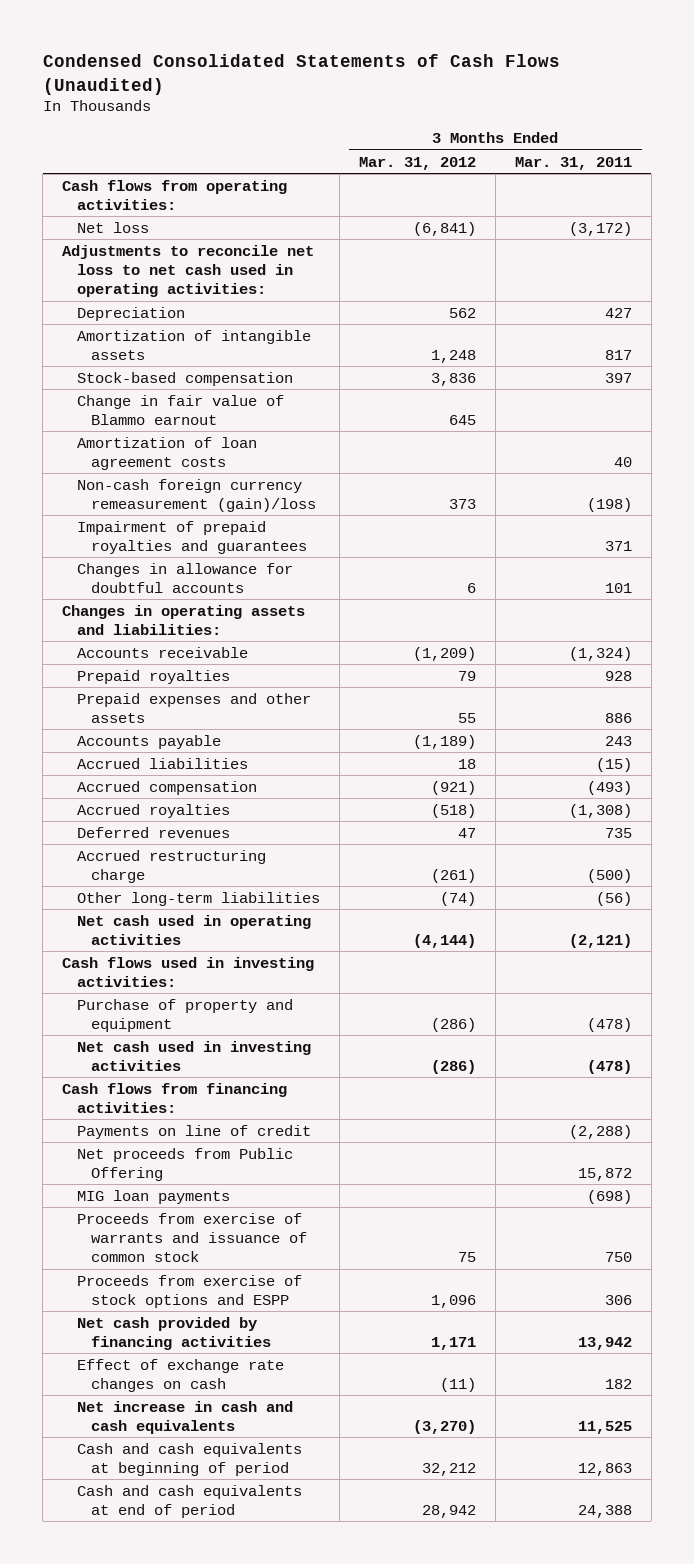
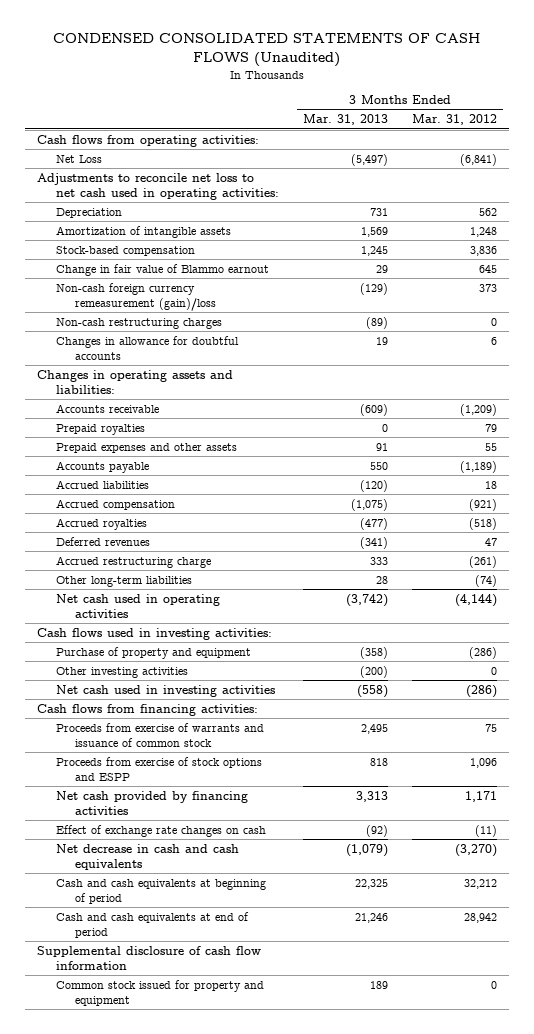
- Condensed Consolidated Statements of Cash Flows (Unaudited)
+ CONDENSED CONSOLIDATED STATEMENTS OF CASH FLOWS (Unaudited)
- | 3 Months Ended Mar. 31, 2012 | 3 Months Ended Mar. 31, 2011
+ | 3 Months Ended Mar. 31, 2013 | 3 Months Ended Mar. 31, 2012
- Net loss | (6,841) | (3,172)
+ Net Loss | (5,497) | (6,841)
- Amortization of loan agreement costs | | 40
- Impairment of prepaid royalties and guarantees | | 371
+ Non-cash restructuring charges | (89) | 0
+ Other investing activities | (200) | 0
- Payments on line of credit | | (2,288)
- Net proceeds from Public Offering | | 15,872
- MIG loan payments | | (698)
- Net increase in cash and cash equivalents | (3,270) | 11,525
+ Net decrease in cash and cash equivalents | (1,079) | (3,270)
+ Supplemental disclosure of cash flow information
+ Common stock issued for property and equipment | 189 | 0

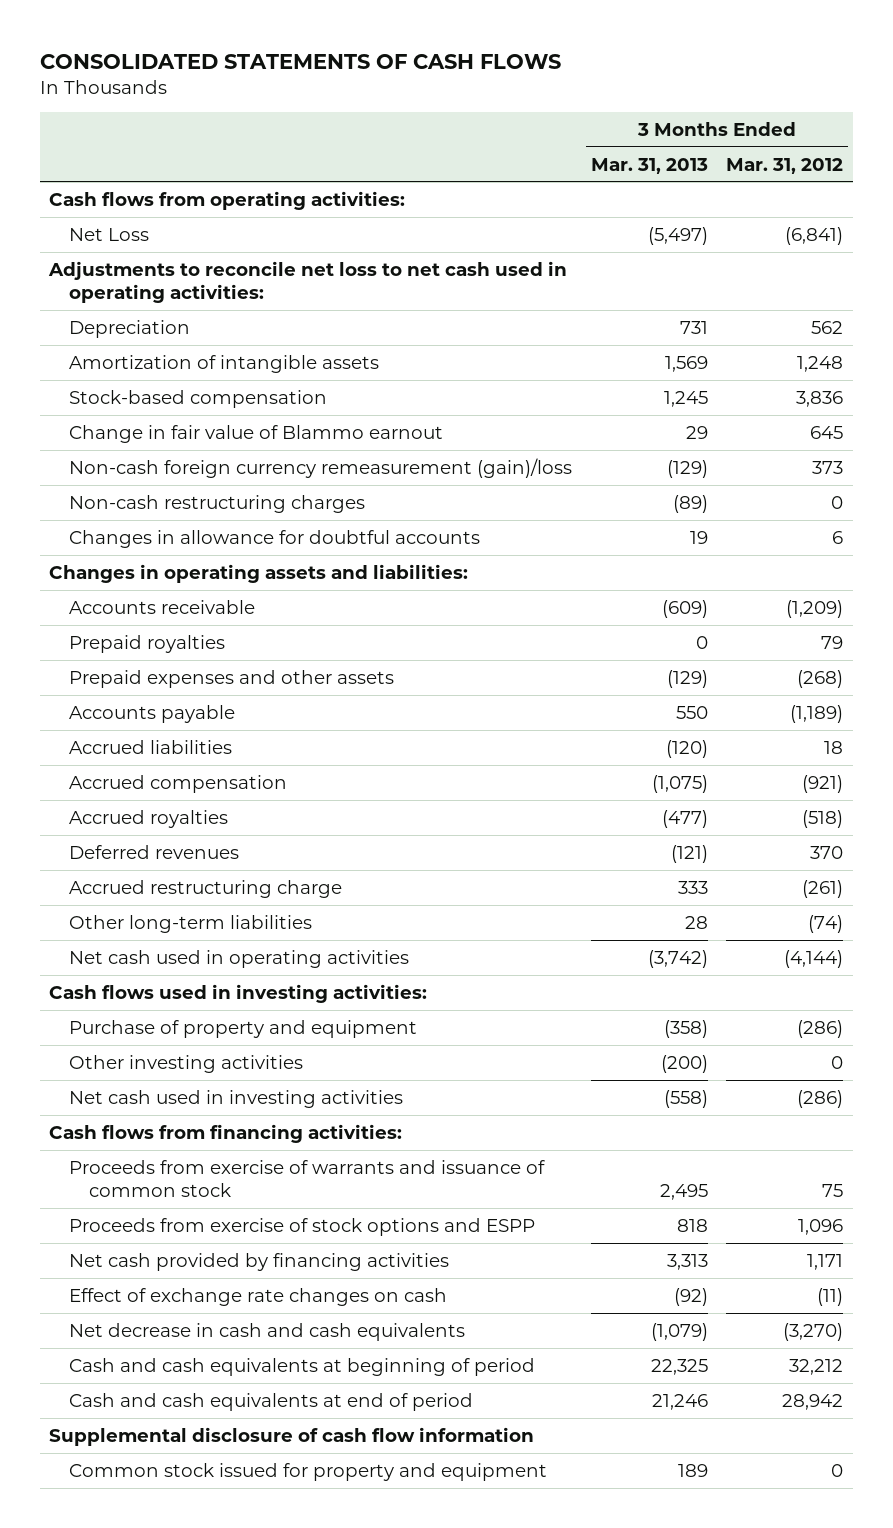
- CONDENSED CONSOLIDATED STATEMENTS OF CASH FLOWS (Unaudited)
+ CONSOLIDATED STATEMENTS OF CASH FLOWS
- Prepaid expenses and other assets | 91 | 55
+ Prepaid expenses and other assets | (129) | (268)
- Deferred revenues | (341) | 47
+ Deferred revenues | (121) | 370

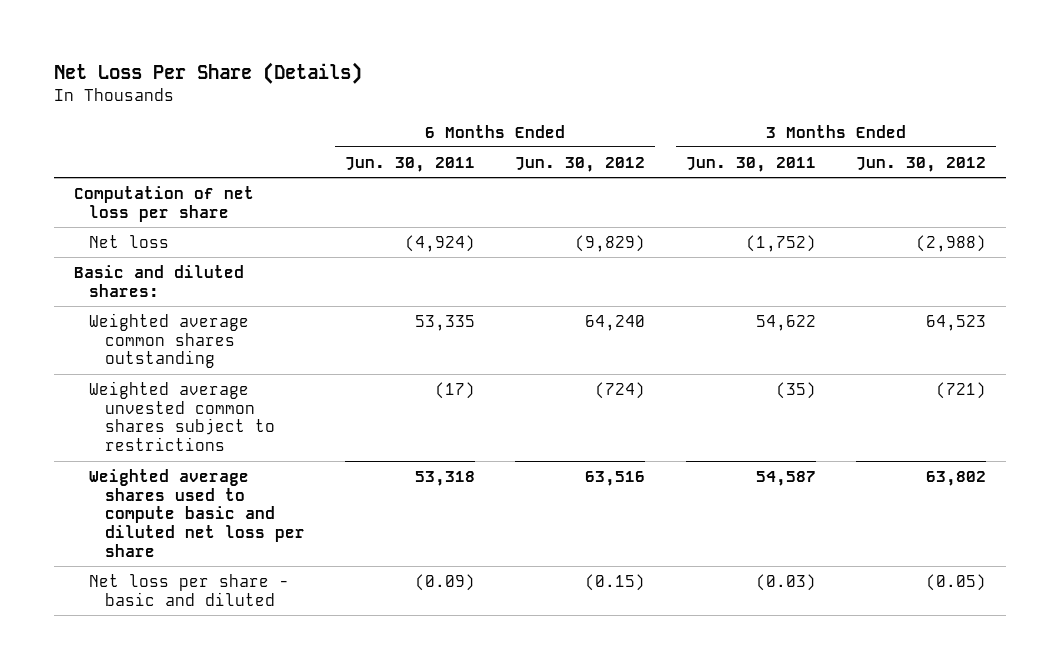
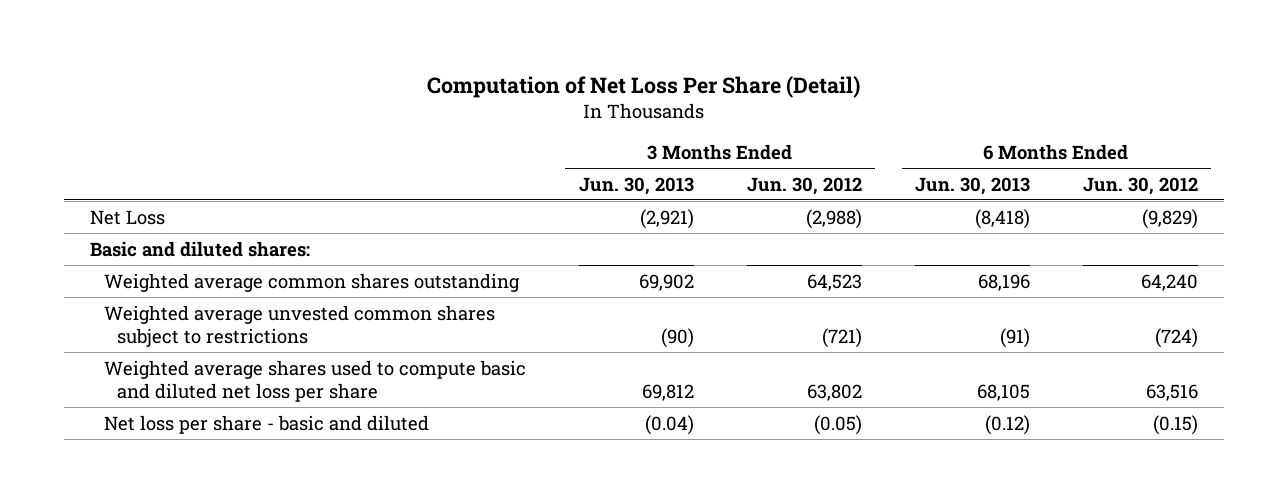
- Net Loss Per Share (Details)
+ Computation of Net Loss Per Share (Detail)
- | 6 Months Ended Jun. 30, 2011 | 6 Months Ended Jun. 30, 2012 | 3 Months Ended Jun. 30, 2011 | 3 Months Ended Jun. 30, 2012
+ | 3 Months Ended Jun. 30, 2013 | 3 Months Ended Jun. 30, 2012 | 6 Months Ended Jun. 30, 2013 | 6 Months Ended Jun. 30, 2012
- Computation of net loss per share
- Net loss | (4,924) | (9,829) | (1,752) | (2,988)
+ Net Loss | (2,921) | (2,988) | (8,418) | (9,829)

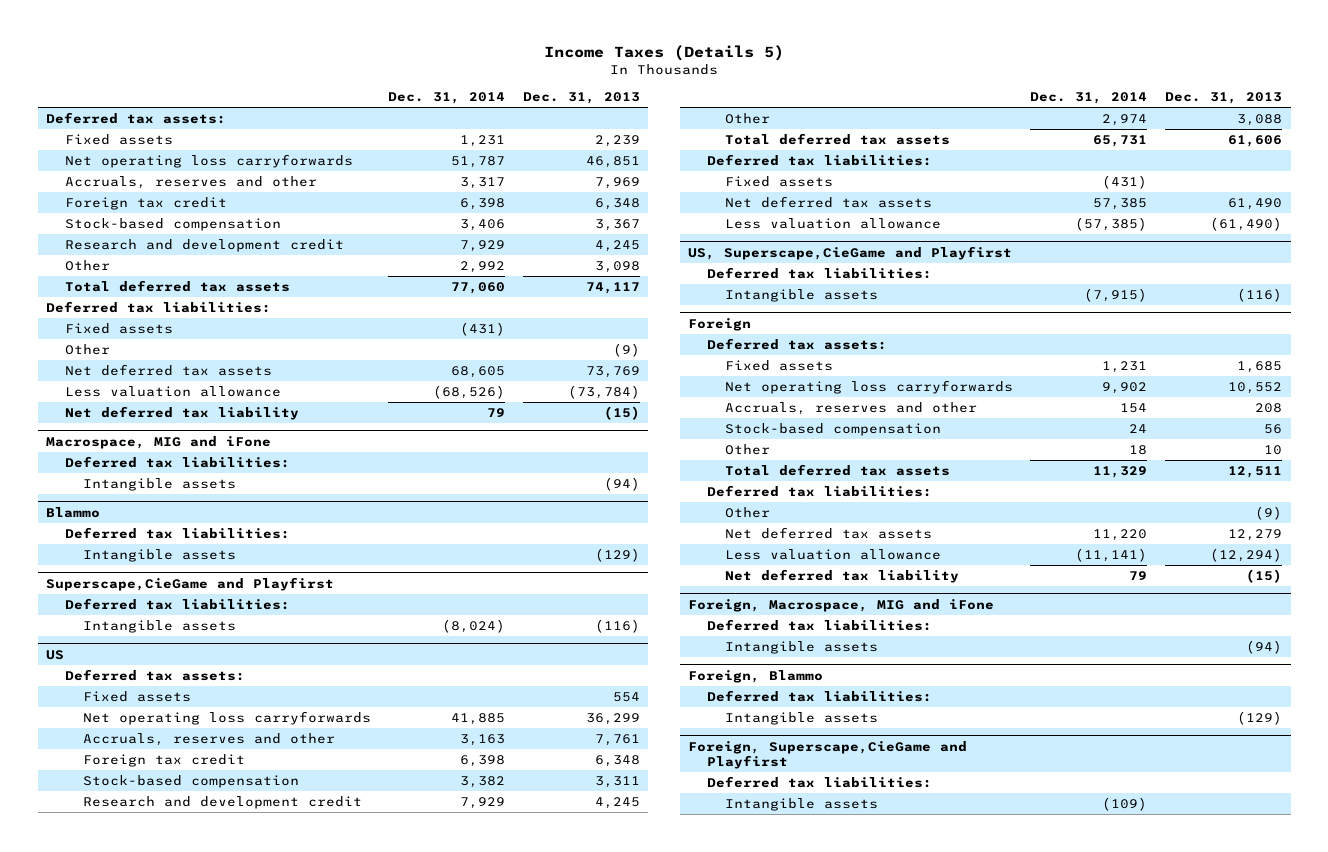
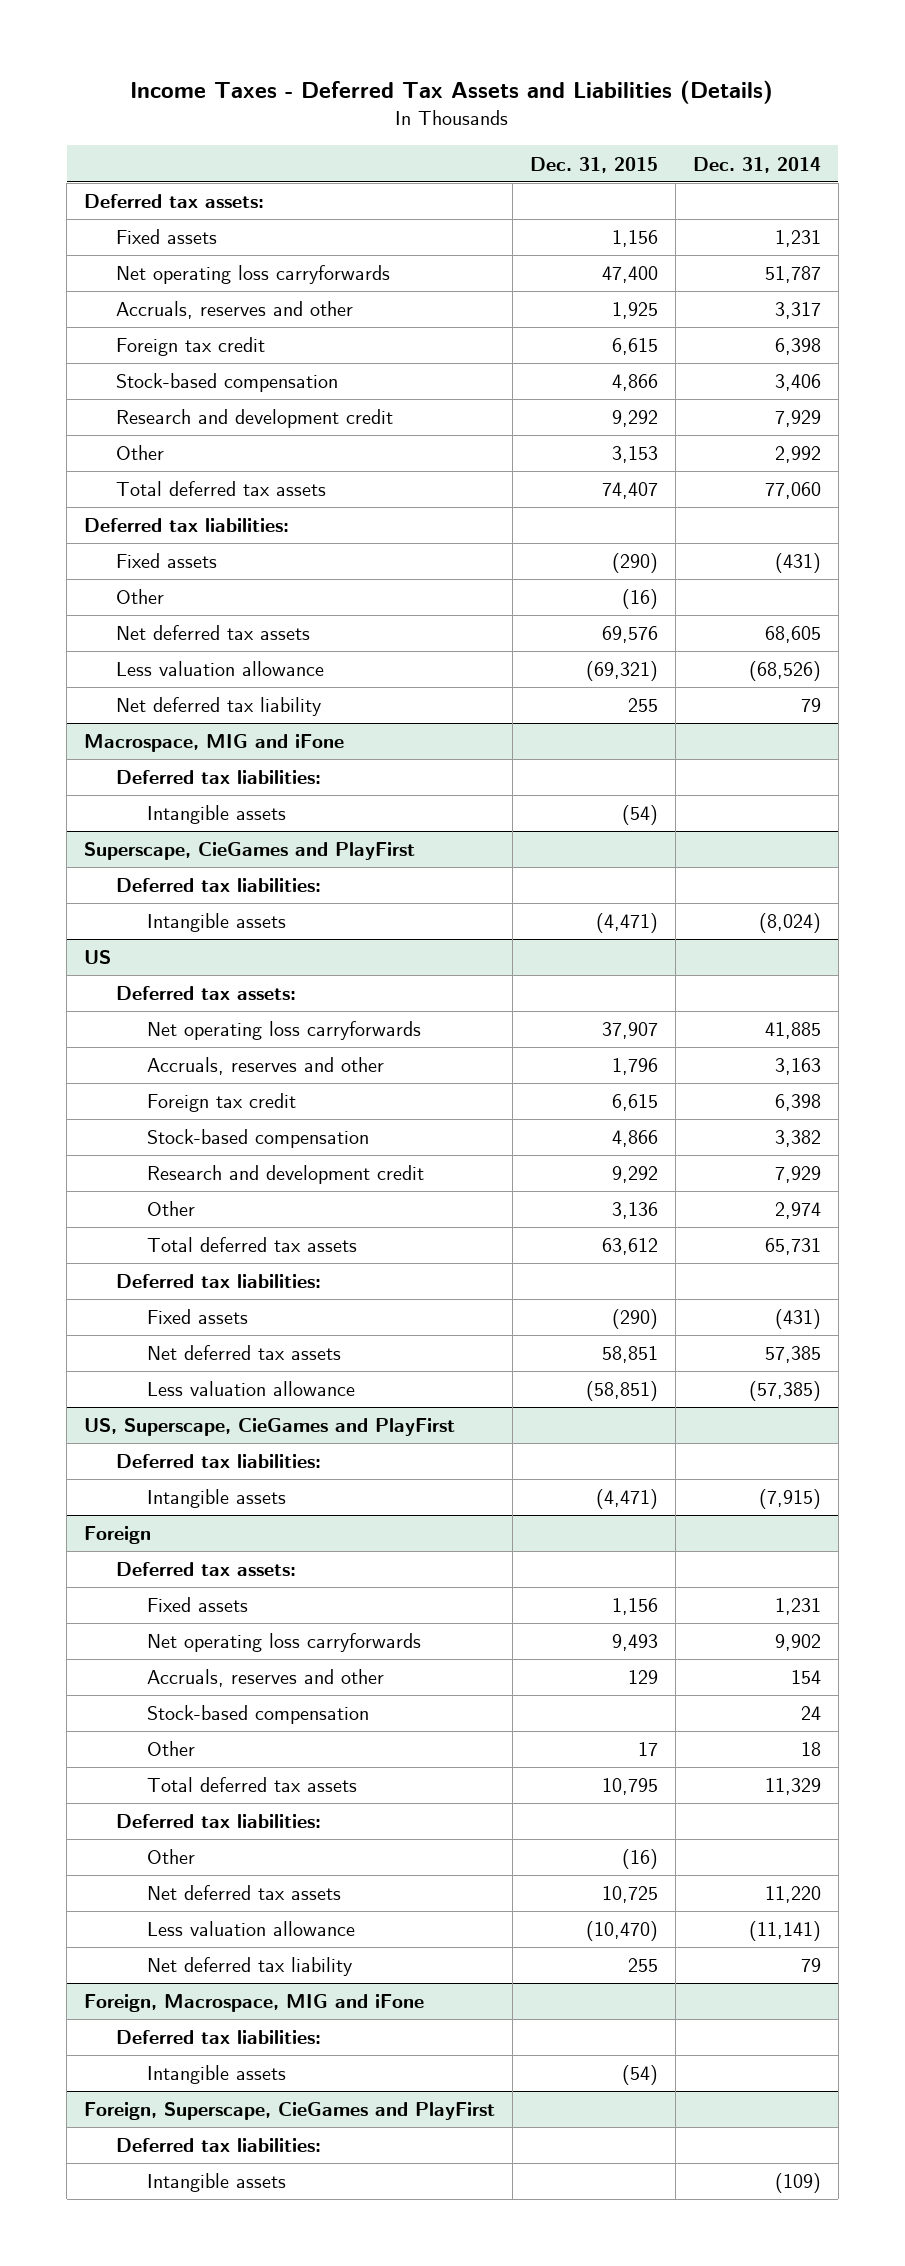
- Income Taxes (Details 5)
+ Income Taxes - Deferred Tax Assets and Liabilities (Details)
- | Dec. 31, 2014 | Dec. 31, 2013
+ | Dec. 31, 2015 | Dec. 31, 2014
- Blammo
- Deferred tax liabilities:
- Intangible assets | | (129)
- Superscape,CieGame and Playfirst
+ Superscape, CieGames and PlayFirst
@ US
- Fixed assets | | 554
- US, Superscape,CieGame and Playfirst
+ US, Superscape, CieGames and PlayFirst
- Foreign, Blammo
- Deferred tax liabilities:
- Intangible assets | | (129)
- Foreign, Superscape,CieGame and Playfirst
+ Foreign, Superscape, CieGames and PlayFirst

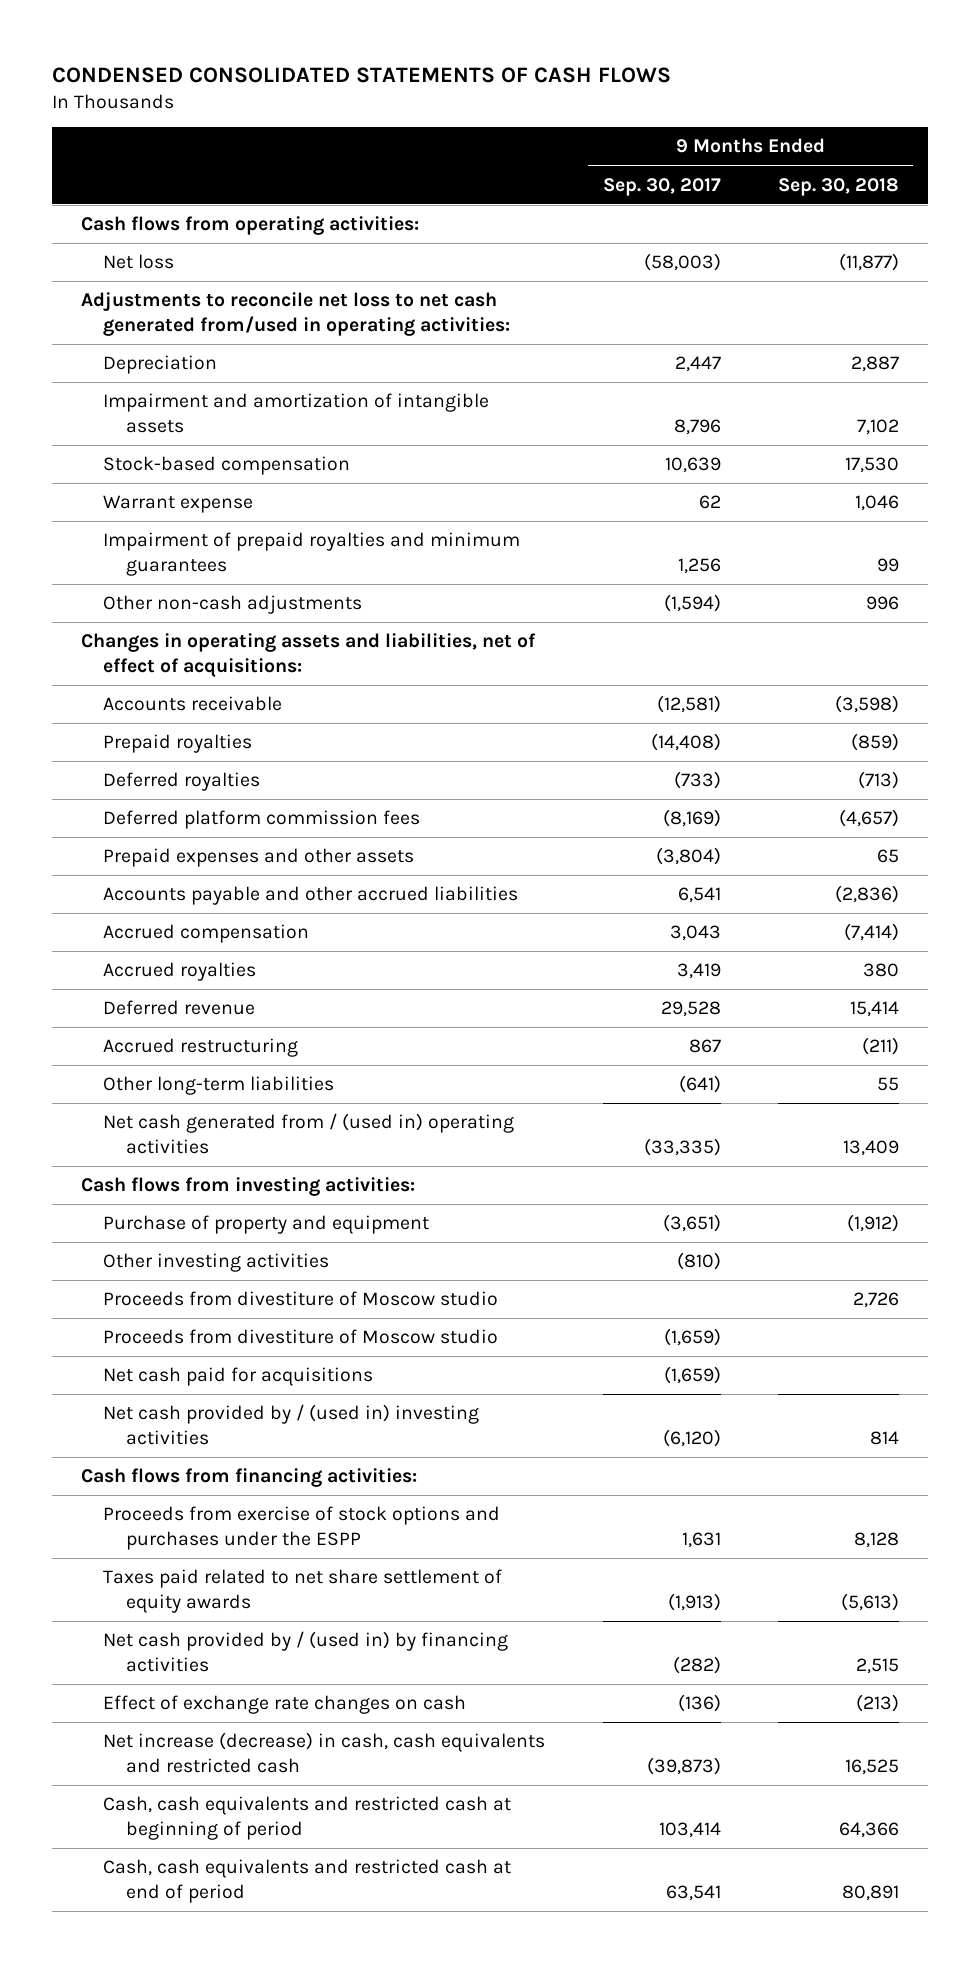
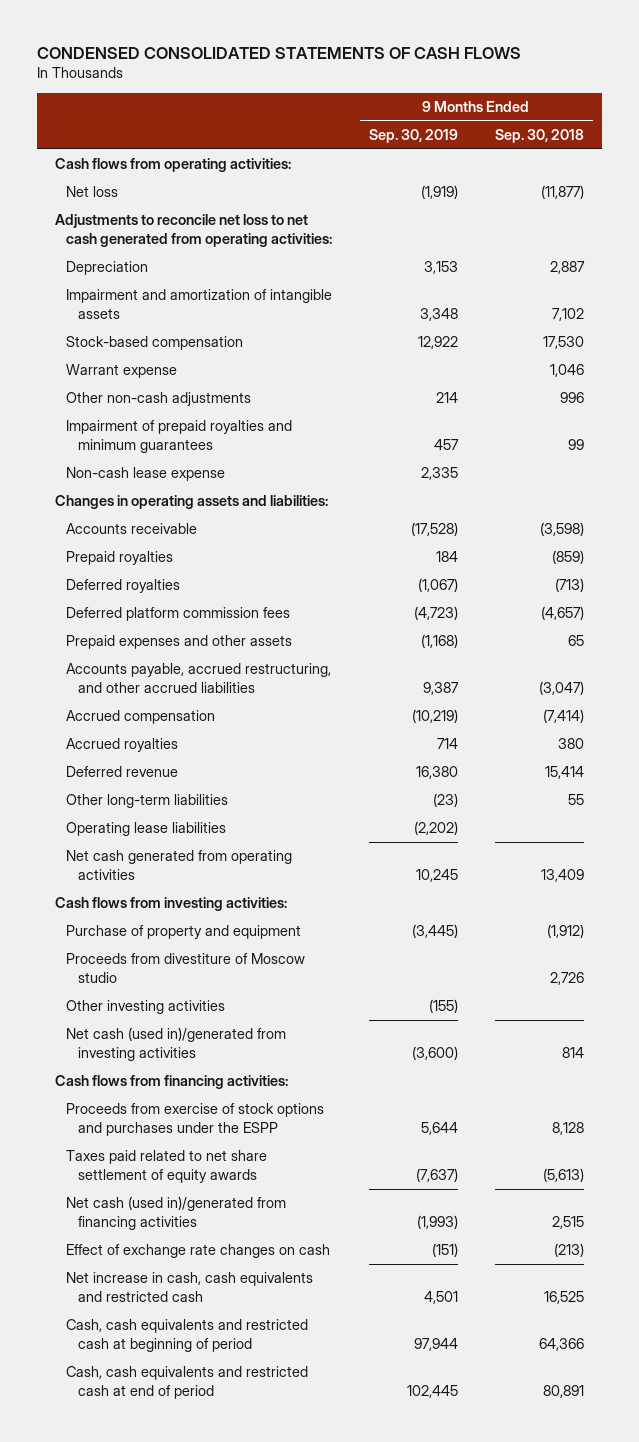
- | 9 Months Ended Sep. 30, 2017 | 9 Months Ended Sep. 30, 2018
+ | 9 Months Ended Sep. 30, 2019 | 9 Months Ended Sep. 30, 2018
- Adjustments to reconcile net loss to net cash generated from/used in operating activities:
+ Adjustments to reconcile net loss to net cash generated from operating activities:
- Changes in operating assets and liabilities, net of effect of acquisitions:
moved down: Impairment of prepaid royalties and minimum guarantees | 457 | 99
+ Non-cash lease expense | 2,335 |
+ Changes in operating assets and liabilities:
- Accounts payable and other accrued liabilities | 6,541 | (2,836)
+ Accounts payable, accrued restructuring, and other accrued liabilities | 9,387 | (3,047)
- Accrued restructuring | 867 | (211)
- Net cash generated from / (used in) operating activities | (33,335) | 13,409
+ Operating lease liabilities | (2,202) |
+ Net cash generated from operating activities | 10,245 | 13,409
- Proceeds from divestiture of Moscow studio | (1,659) |
- Net cash paid for acquisitions | (1,659) |
- Net cash provided by / (used in) investing activities | (6,120) | 814
moved down: Other investing activities | (155) |
+ Net cash (used in)/generated from investing activities | (3,600) | 814
- Net cash provided by / (used in) by financing activities | (282) | 2,515
+ Net cash (used in)/generated from financing activities | (1,993) | 2,515
- Net increase (decrease) in cash, cash equivalents and restricted cash | (39,873) | 16,525
+ Net increase in cash, cash equivalents and restricted cash | 4,501 | 16,525

